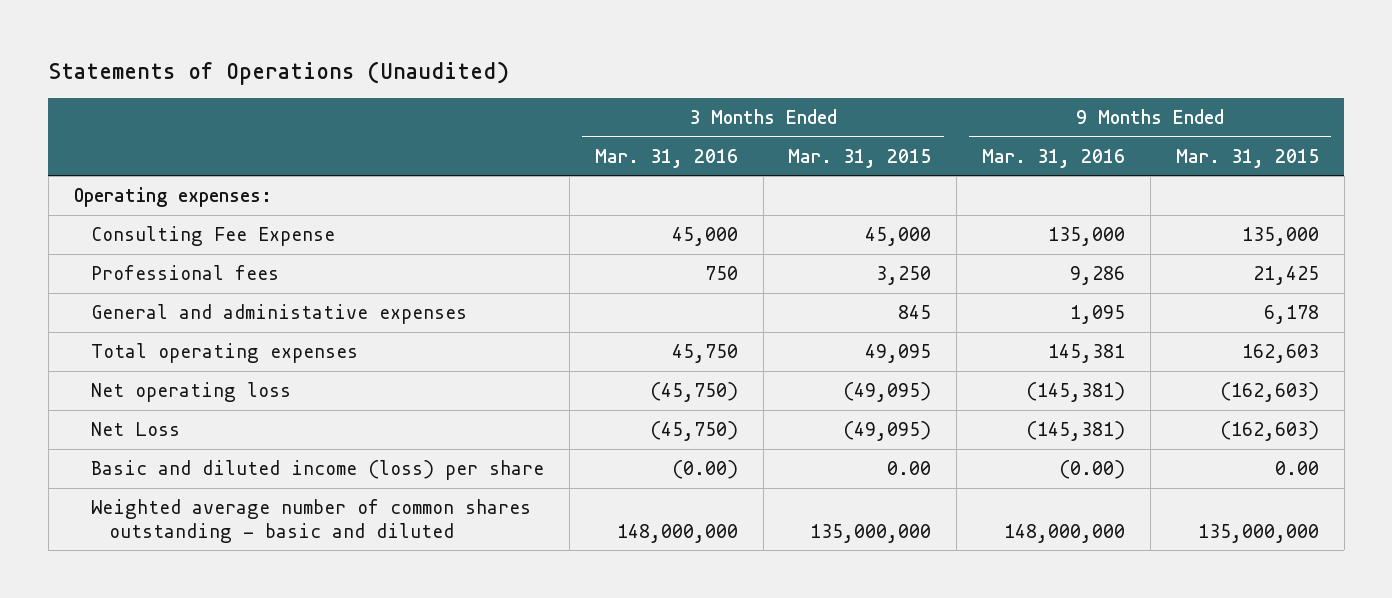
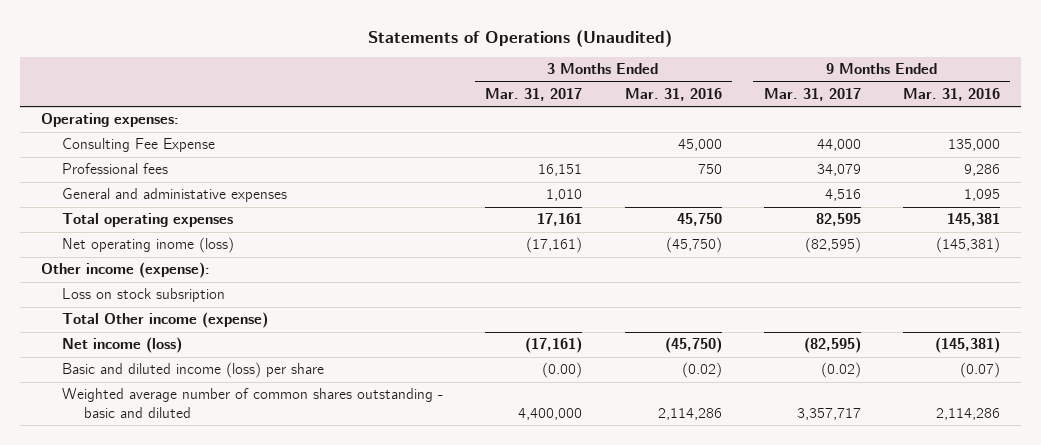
- | 3 Months Ended Mar. 31, 2016 | 3 Months Ended Mar. 31, 2015 | 9 Months Ended Mar. 31, 2016 | 9 Months Ended Mar. 31, 2015
+ | 3 Months Ended Mar. 31, 2017 | 3 Months Ended Mar. 31, 2016 | 9 Months Ended Mar. 31, 2017 | 9 Months Ended Mar. 31, 2016
- Net operating loss | (45,750) | (49,095) | (145,381) | (162,603)
- Net Loss | (45,750) | (49,095) | (145,381) | (162,603)
- Basic and diluted income (loss) per share | (0.00) | 0.00 | (0.00) | 0.00
- Weighted average number of common shares outstanding - basic and diluted | 148,000,000 | 135,000,000 | 148,000,000 | 135,000,000
+ Net operating inome (loss) | (17,161) | (45,750) | (82,595) | (145,381)
+ Other income (expense):
+ Loss on stock subsription
+ Total Other income (expense)
+ Net income (loss) | (17,161) | (45,750) | (82,595) | (145,381)
+ Basic and diluted income (loss) per share | (0.00) | (0.02) | (0.02) | (0.07)
+ Weighted average number of common shares outstanding - basic and diluted | 4,400,000 | 2,114,286 | 3,357,717 | 2,114,286

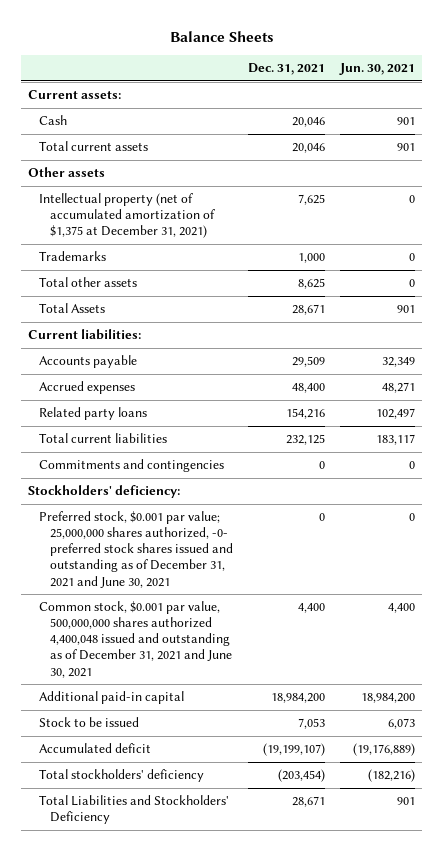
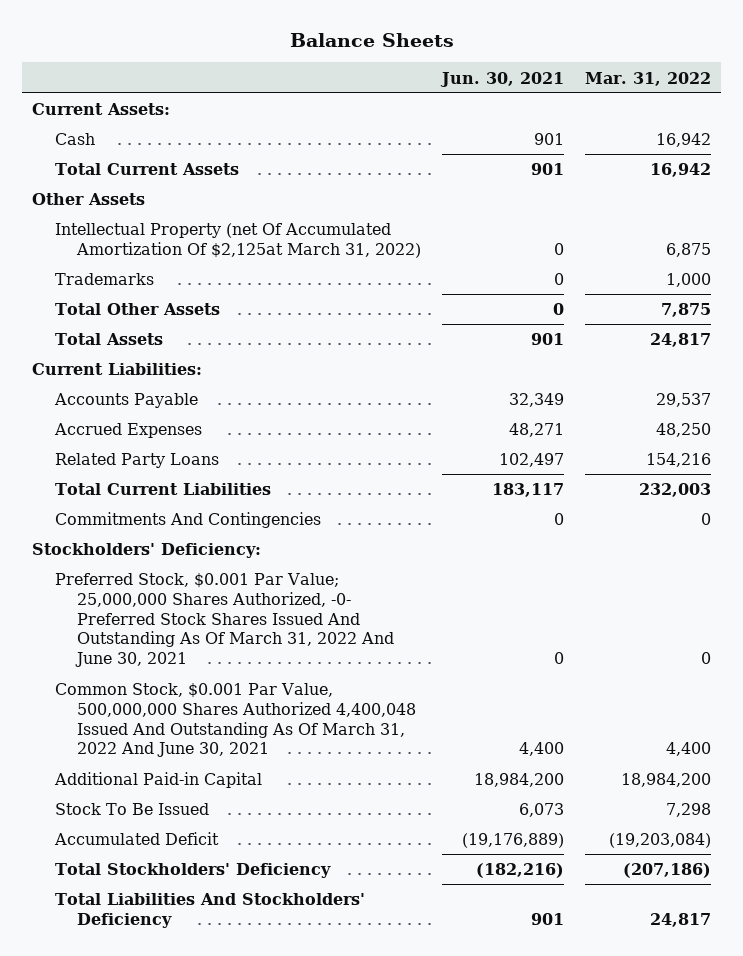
- | Dec. 31, 2021 | Jun. 30, 2021
+ | Jun. 30, 2021 | Mar. 31, 2022
- Current assets:
+ Current Assets:
- Total current assets | 20,046 | 901
- Other assets
- Intellectual property (net of accumulated amortization of $1,375 at December 31, 2021) | 7,625 | 0
+ Total Current Assets | 901 | 16,942
+ Other Assets
+ Intellectual Property (net Of Accumulated Amortization Of $2,125at March 31, 2022) | 0 | 6,875
- Total other assets | 8,625 | 0
+ Total Other Assets | 0 | 7,875
- Current liabilities:
- Accounts payable | 29,509 | 32,349
- Accrued expenses | 48,400 | 48,271
- Related party loans | 154,216 | 102,497
- Total current liabilities | 232,125 | 183,117
- Commitments and contingencies | 0 | 0
- Stockholders' deficiency:
- Preferred stock, $0.001 par value; 25,000,000 shares authorized, -0- preferred stock shares issued and outstanding as of December 31, 2021 and June 30, 2021 | 0 | 0
- Common stock, $0.001 par value, 500,000,000 shares authorized 4,400,048 issued and outstanding as of December 31, 2021 and June 30, 2021 | 4,400 | 4,400
- Additional paid-in capital | 18,984,200 | 18,984,200
- Stock to be issued | 7,053 | 6,073
- Accumulated deficit | (19,199,107) | (19,176,889)
- Total stockholders' deficiency | (203,454) | (182,216)
- Total Liabilities and Stockholders' Deficiency | 28,671 | 901
+ Current Liabilities:
+ Accounts Payable | 32,349 | 29,537
+ Accrued Expenses | 48,271 | 48,250
+ Related Party Loans | 102,497 | 154,216
+ Total Current Liabilities | 183,117 | 232,003
+ Commitments And Contingencies | 0 | 0
+ Stockholders' Deficiency:
+ Preferred Stock, $0.001 Par Value; 25,000,000 Shares Authorized, -0- Preferred Stock Shares Issued And Outstanding As Of March 31, 2022 And June 30, 2021 | 0 | 0
+ Common Stock, $0.001 Par Value, 500,000,000 Shares Authorized 4,400,048 Issued And Outstanding As Of March 31, 2022 And June 30, 2021 | 4,400 | 4,400
+ Additional Paid-in Capital | 18,984,200 | 18,984,200
+ Stock To Be Issued | 6,073 | 7,298
+ Accumulated Deficit | (19,176,889) | (19,203,084)
+ Total Stockholders' Deficiency | (182,216) | (207,186)
+ Total Liabilities And Stockholders' Deficiency | 901 | 24,817

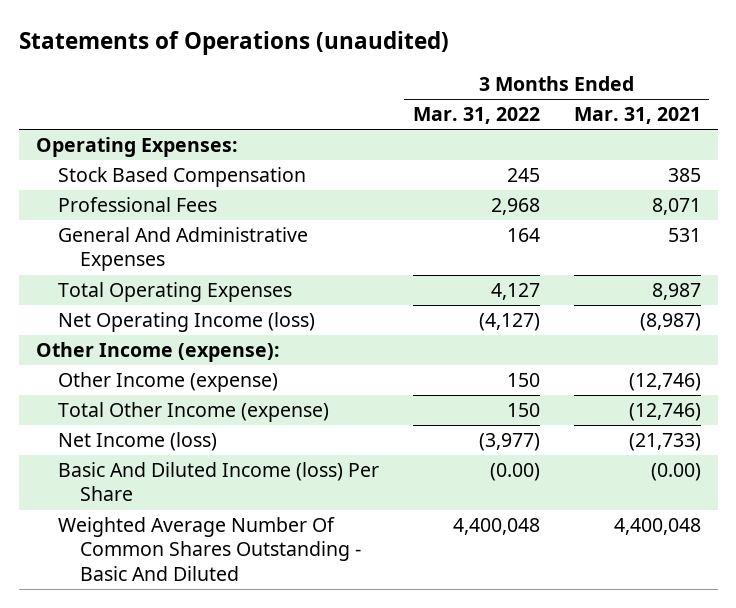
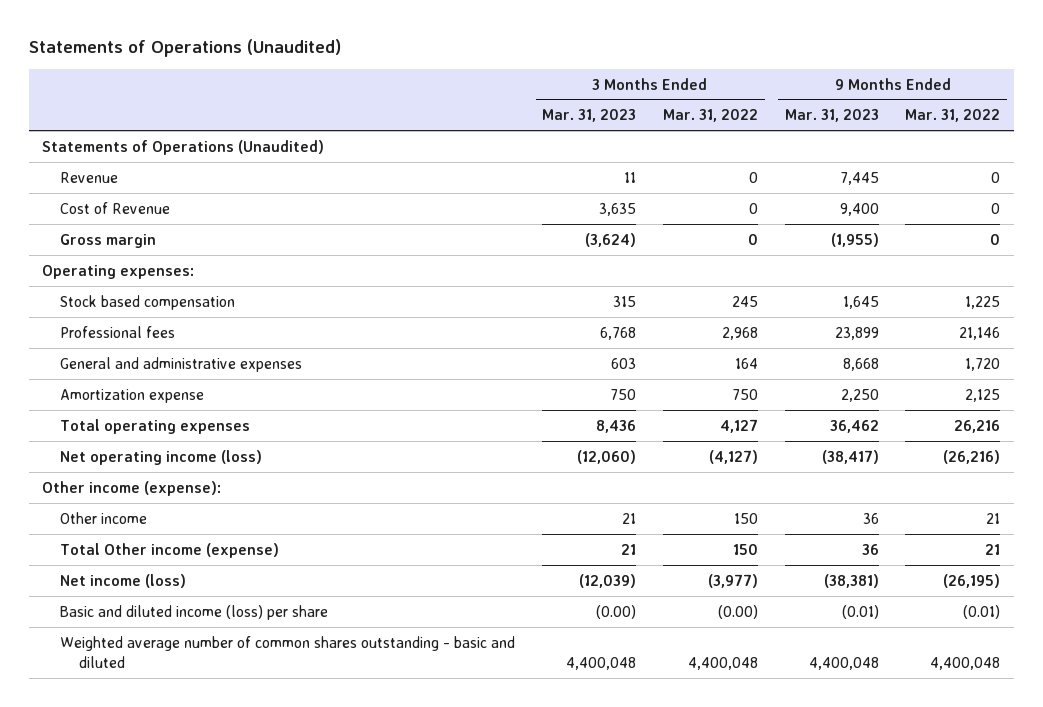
- Statements of Operations (unaudited)
+ Statements of Operations (Unaudited)
- | 3 Months Ended Mar. 31, 2022 | 3 Months Ended Mar. 31, 2021
+ | 3 Months Ended Mar. 31, 2023 | 3 Months Ended Mar. 31, 2022 | 9 Months Ended Mar. 31, 2023 | 9 Months Ended Mar. 31, 2022
- Operating Expenses:
- Stock Based Compensation | 245 | 385
- Professional Fees | 2,968 | 8,071
- General And Administrative Expenses | 164 | 531
- Total Operating Expenses | 4,127 | 8,987
- Net Operating Income (loss) | (4,127) | (8,987)
- Other Income (expense):
- Other Income (expense) | 150 | (12,746)
- Total Other Income (expense) | 150 | (12,746)
- Net Income (loss) | (3,977) | (21,733)
- Basic And Diluted Income (loss) Per Share | (0.00) | (0.00)
- Weighted Average Number Of Common Shares Outstanding - Basic And Diluted | 4,400,048 | 4,400,048
+ Statements of Operations (Unaudited)
+ Revenue | 11 | 0 | 7,445 | 0
+ Cost of Revenue | 3,635 | 0 | 9,400 | 0
+ Gross margin | (3,624) | 0 | (1,955) | 0
+ Operating expenses:
+ Stock based compensation | 315 | 245 | 1,645 | 1,225
+ Professional fees | 6,768 | 2,968 | 23,899 | 21,146
+ General and administrative expenses | 603 | 164 | 8,668 | 1,720
+ Amortization expense | 750 | 750 | 2,250 | 2,125
+ Total operating expenses | 8,436 | 4,127 | 36,462 | 26,216
+ Net operating income (loss) | (12,060) | (4,127) | (38,417) | (26,216)
+ Other income (expense):
+ Other income | 21 | 150 | 36 | 21
+ Total Other income (expense) | 21 | 150 | 36 | 21
+ Net income (loss) | (12,039) | (3,977) | (38,381) | (26,195)
+ Basic and diluted income (loss) per share | (0.00) | (0.00) | (0.01) | (0.01)
+ Weighted average number of common shares outstanding - basic and diluted | 4,400,048 | 4,400,048 | 4,400,048 | 4,400,048

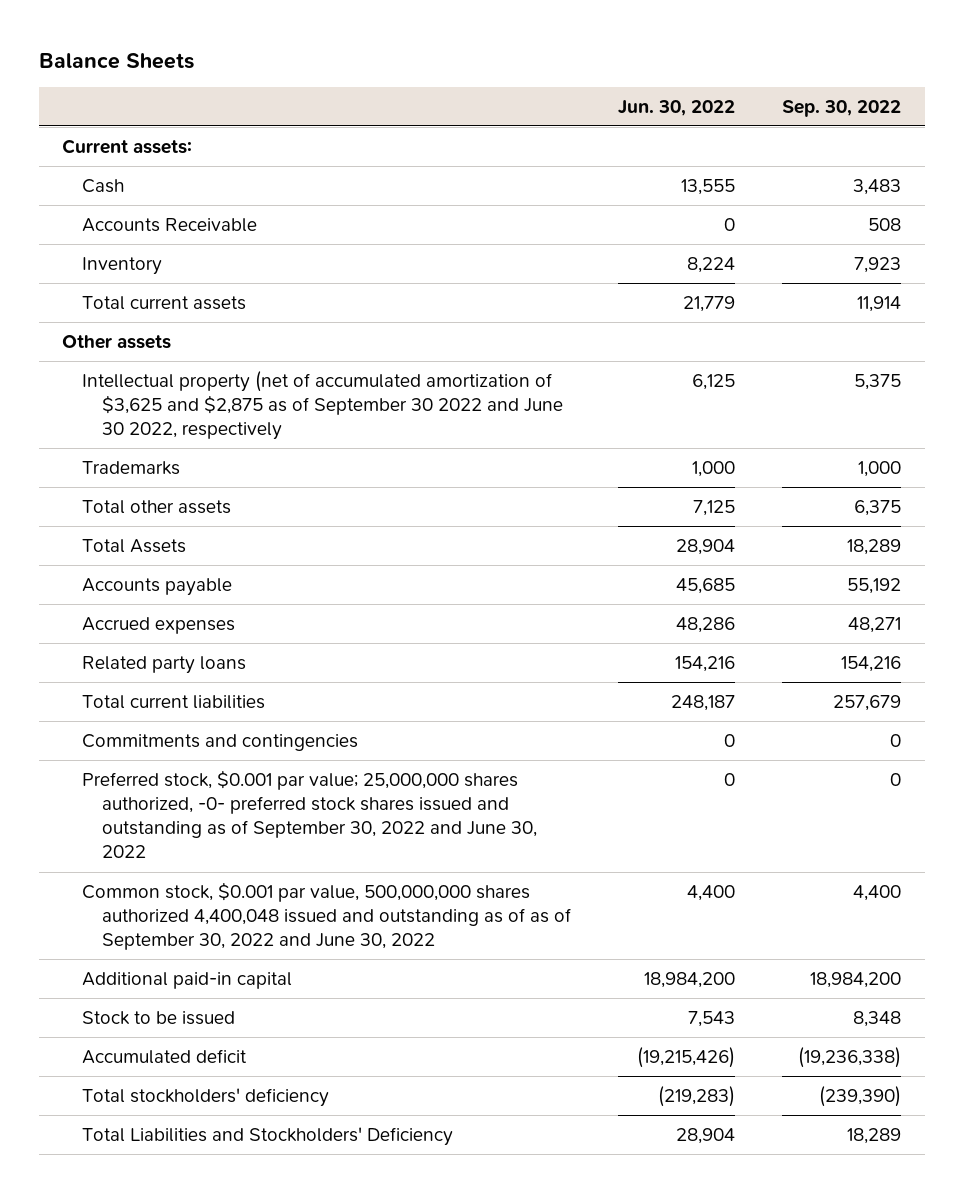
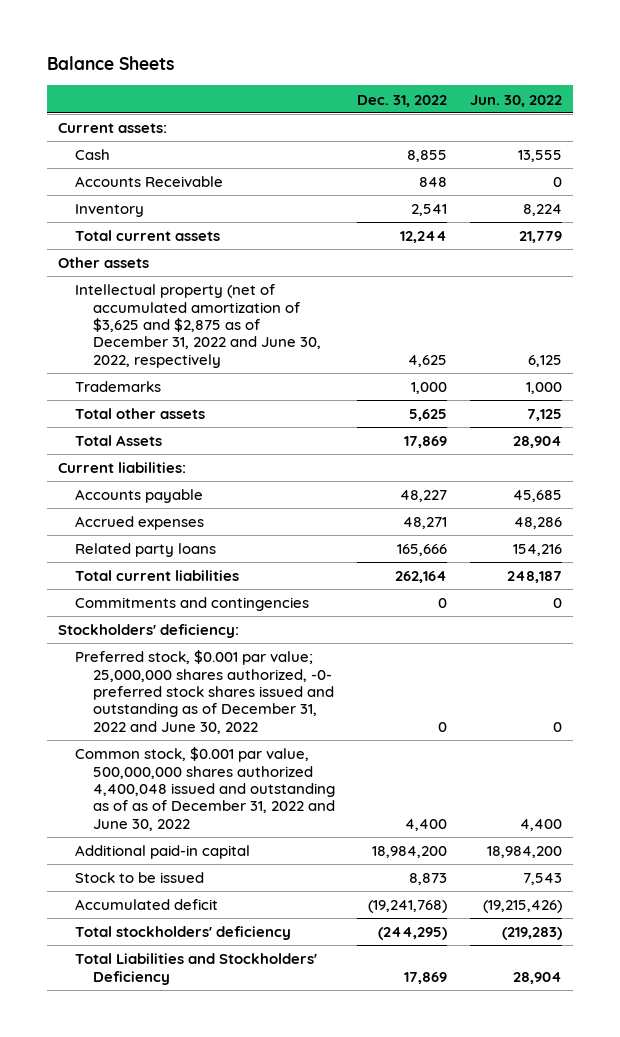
- | Jun. 30, 2022 | Sep. 30, 2022
+ | Dec. 31, 2022 | Jun. 30, 2022
- Intellectual property (net of accumulated amortization of $3,625 and $2,875 as of September 30 2022 and June 30 2022, respectively | 6,125 | 5,375
+ Intellectual property (net of accumulated amortization of $3,625 and $2,875 as of December 31, 2022 and June 30, 2022, respectively | 4,625 | 6,125
+ Current liabilities:
- Preferred stock, $0.001 par value; 25,000,000 shares authorized, -0- preferred stock shares issued and outstanding as of September 30, 2022 and June 30, 2022 | 0 | 0
- Common stock, $0.001 par value, 500,000,000 shares authorized 4,400,048 issued and outstanding as of as of September 30, 2022 and June 30, 2022 | 4,400 | 4,400
+ Stockholders' deficiency:
+ Preferred stock, $0.001 par value; 25,000,000 shares authorized, -0- preferred stock shares issued and outstanding as of December 31, 2022 and June 30, 2022 | 0 | 0
+ Common stock, $0.001 par value, 500,000,000 shares authorized 4,400,048 issued and outstanding as of as of December 31, 2022 and June 30, 2022 | 4,400 | 4,400

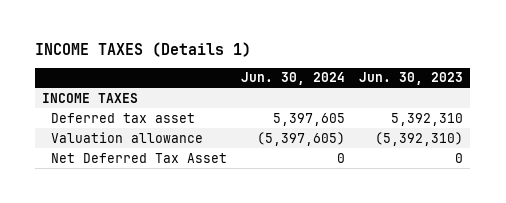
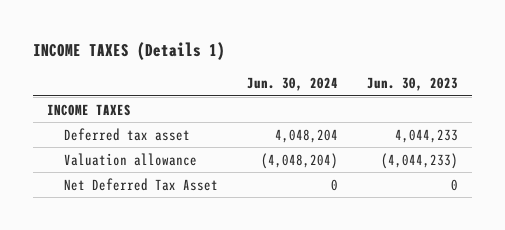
- Deferred tax asset | 5,397,605 | 5,392,310
- Valuation allowance | (5,397,605) | (5,392,310)
+ Deferred tax asset | 4,048,204 | 4,044,233
+ Valuation allowance | (4,048,204) | (4,044,233)

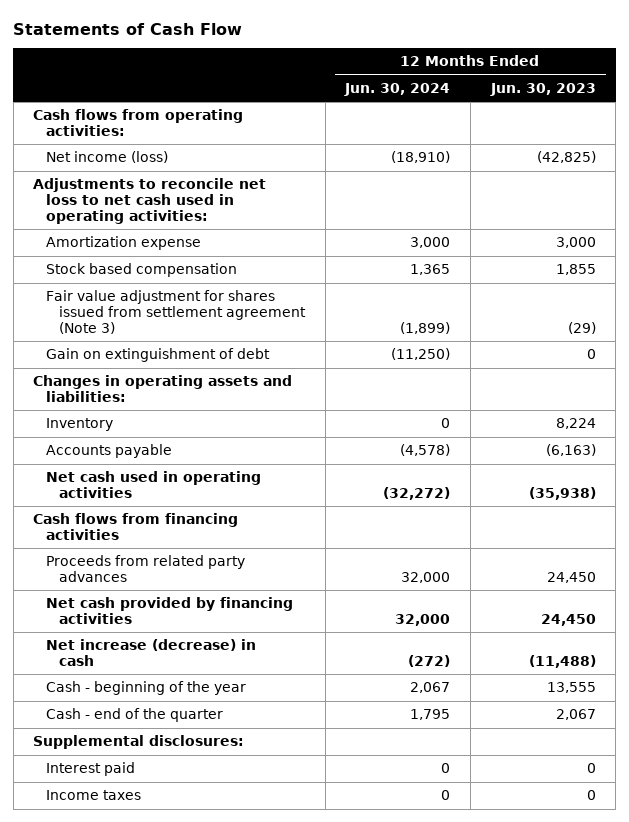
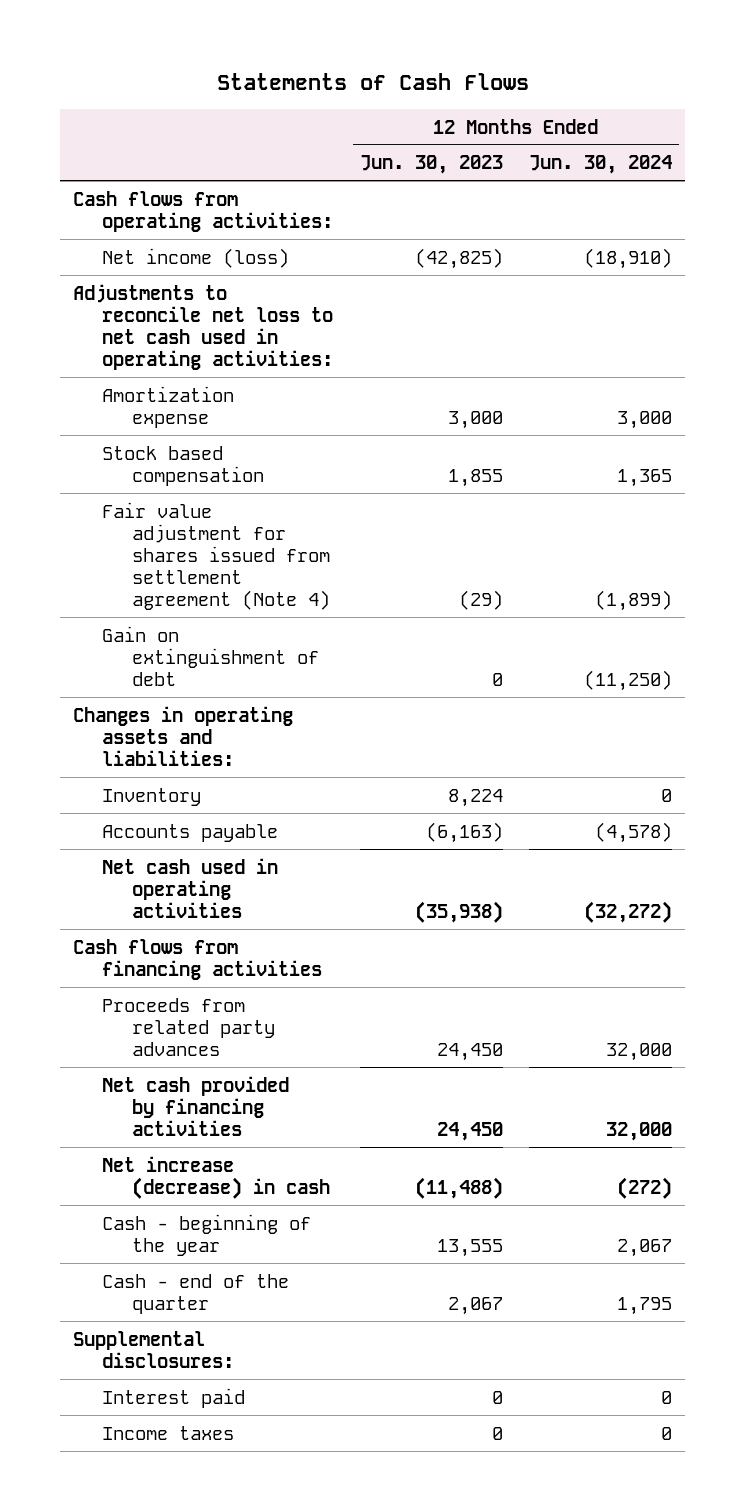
- Statements of Cash Flow
+ Statements of Cash Flows
- | 12 Months Ended Jun. 30, 2024 | 12 Months Ended Jun. 30, 2023
+ | 12 Months Ended Jun. 30, 2023 | 12 Months Ended Jun. 30, 2024
- Fair value adjustment for shares issued from settlement agreement (Note 3) | (1,899) | (29)
+ Fair value adjustment for shares issued from settlement agreement (Note 4) | (29) | (1,899)

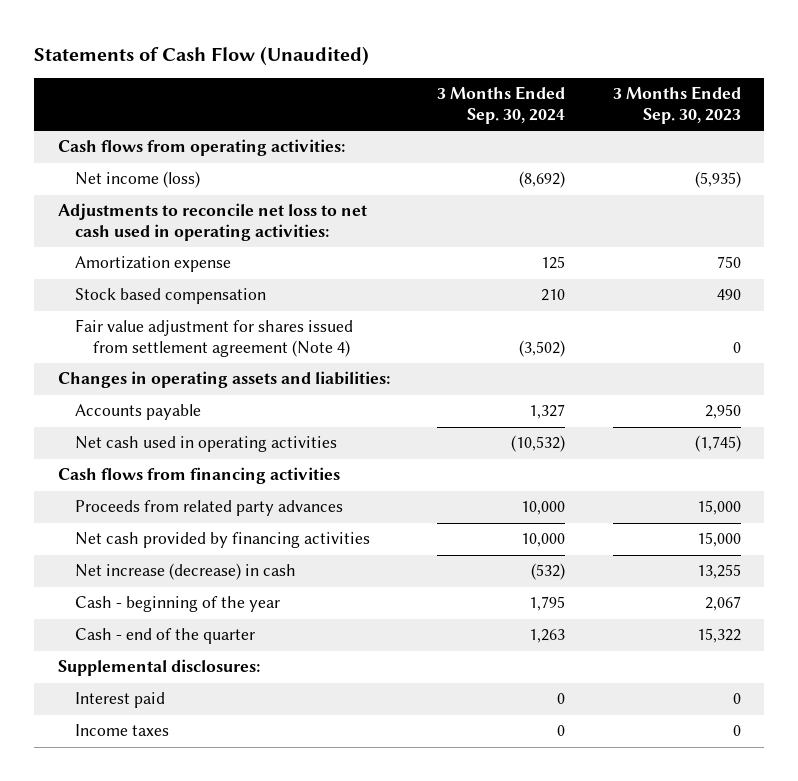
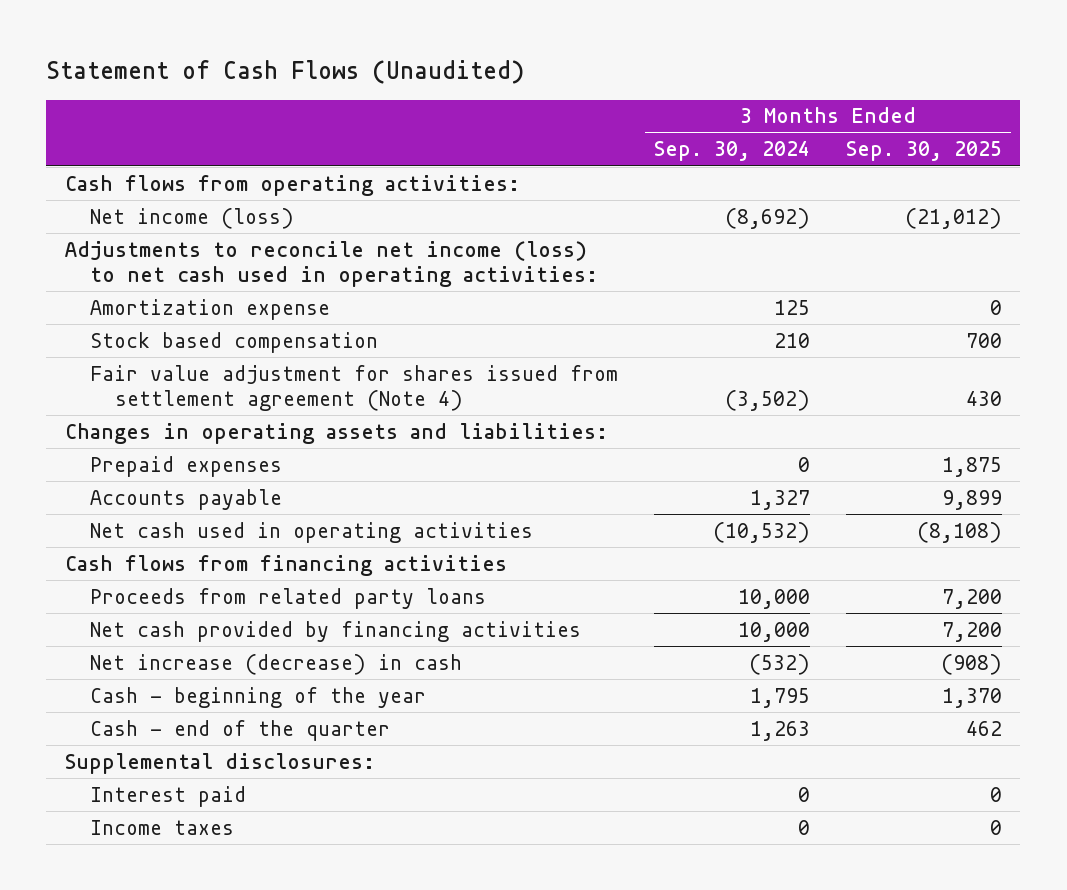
- Statements of Cash Flow (Unaudited)
+ Statement of Cash Flows (Unaudited)
- | 3 Months Ended Sep. 30, 2024 | 3 Months Ended Sep. 30, 2023
+ | 3 Months Ended Sep. 30, 2024 | 3 Months Ended Sep. 30, 2025
- Adjustments to reconcile net loss to net cash used in operating activities:
+ Adjustments to reconcile net income (loss) to net cash used in operating activities:
+ Prepaid expenses | 0 | 1,875
- Proceeds from related party advances | 10,000 | 15,000
+ Proceeds from related party loans | 10,000 | 7,200

